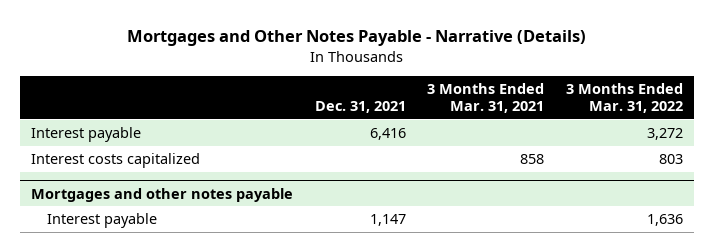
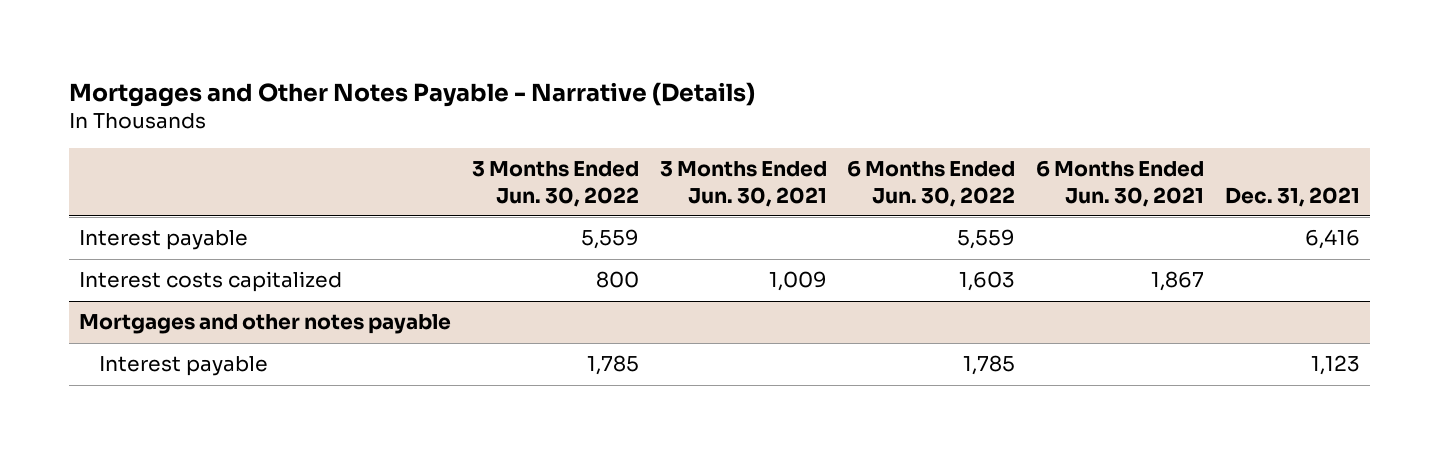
- | Dec. 31, 2021 | 3 Months Ended Mar. 31, 2021 | 3 Months Ended Mar. 31, 2022
+ | 3 Months Ended Jun. 30, 2022 | 3 Months Ended Jun. 30, 2021 | 6 Months Ended Jun. 30, 2022 | 6 Months Ended Jun. 30, 2021 | Dec. 31, 2021
@ Mortgages and other notes payable
- Interest payable | 1,147 | | 1,636
+ Interest payable | 1,785 | | 1,785 | | 1,123

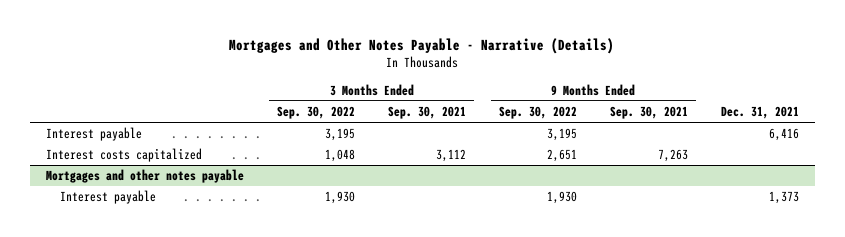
- | 3 Months Ended Jun. 30, 2022 | 3 Months Ended Jun. 30, 2021 | 6 Months Ended Jun. 30, 2022 | 6 Months Ended Jun. 30, 2021 | Dec. 31, 2021
+ | 3 Months Ended Sep. 30, 2022 | 3 Months Ended Sep. 30, 2021 | 9 Months Ended Sep. 30, 2022 | 9 Months Ended Sep. 30, 2021 | Dec. 31, 2021
@ Mortgages and other notes payable
- Interest payable | 1,785 | | 1,785 | | 1,123
+ Interest payable | 1,930 | | 1,930 | | 1,373

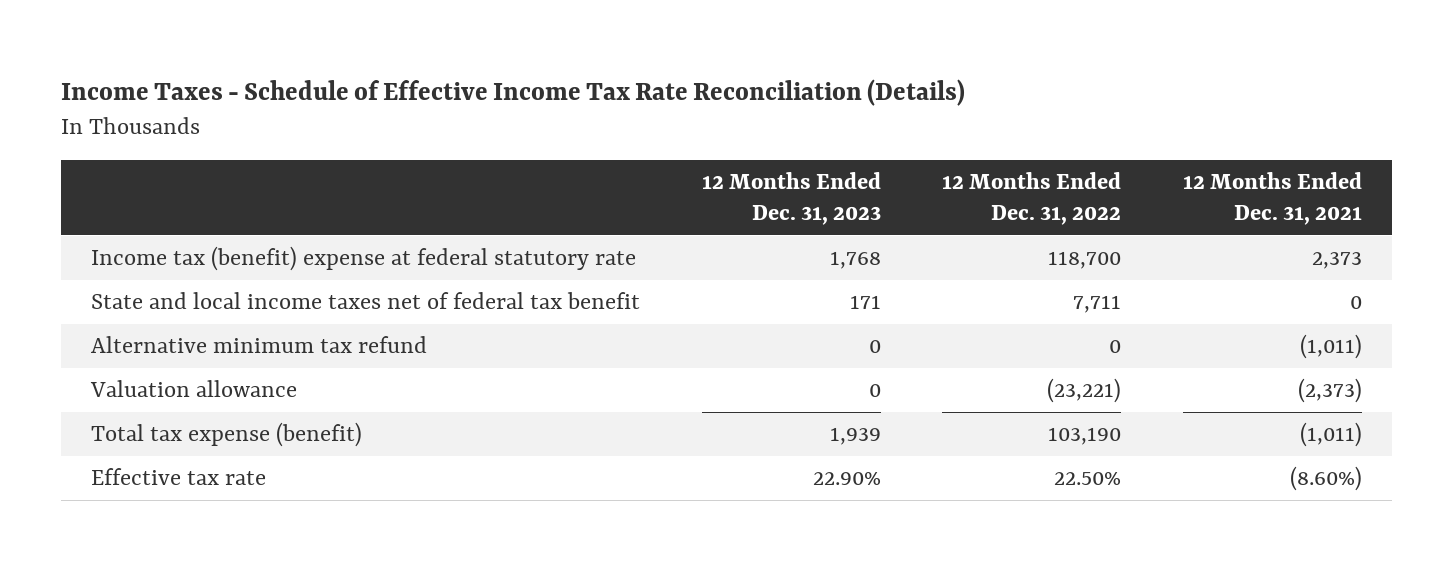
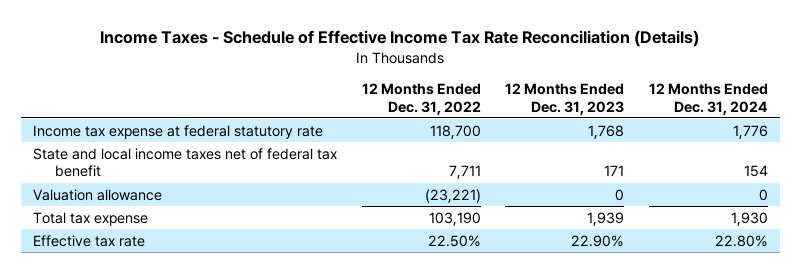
- | 12 Months Ended Dec. 31, 2023 | 12 Months Ended Dec. 31, 2022 | 12 Months Ended Dec. 31, 2021
+ | 12 Months Ended Dec. 31, 2022 | 12 Months Ended Dec. 31, 2023 | 12 Months Ended Dec. 31, 2024
- Income tax (benefit) expense at federal statutory rate | 1,768 | 118,700 | 2,373
+ Income tax expense at federal statutory rate | 118,700 | 1,768 | 1,776
- Alternative minimum tax refund | 0 | 0 | (1,011)
- Total tax expense (benefit) | 1,939 | 103,190 | (1,011)
+ Total tax expense | 103,190 | 1,939 | 1,930

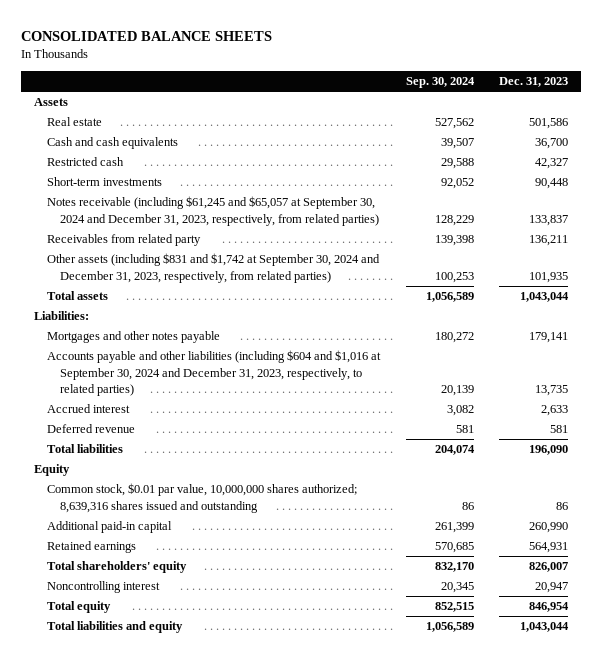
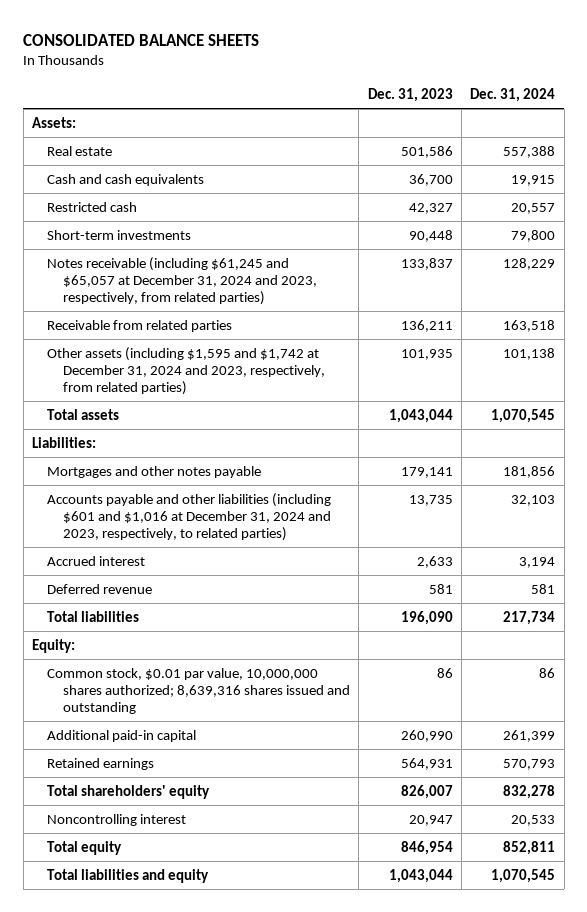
- | Sep. 30, 2024 | Dec. 31, 2023
+ | Dec. 31, 2023 | Dec. 31, 2024
- Assets
+ Assets:
- Notes receivable (including $61,245 and $65,057 at September 30, 2024 and December 31, 2023, respectively, from related parties) | 128,229 | 133,837
- Receivables from related party | 139,398 | 136,211
- Other assets (including $831 and $1,742 at September 30, 2024 and December 31, 2023, respectively, from related parties) | 100,253 | 101,935
+ Notes receivable (including $61,245 and $65,057 at December 31, 2024 and 2023, respectively, from related parties) | 133,837 | 128,229
+ Receivable from related parties | 136,211 | 163,518
+ Other assets (including $1,595 and $1,742 at December 31, 2024 and 2023, respectively, from related parties) | 101,935 | 101,138
- Accounts payable and other liabilities (including $604 and $1,016 at September 30, 2024 and December 31, 2023, respectively, to related parties) | 20,139 | 13,735
+ Accounts payable and other liabilities (including $601 and $1,016 at December 31, 2024 and 2023, respectively, to related parties) | 13,735 | 32,103
- Equity
+ Equity:

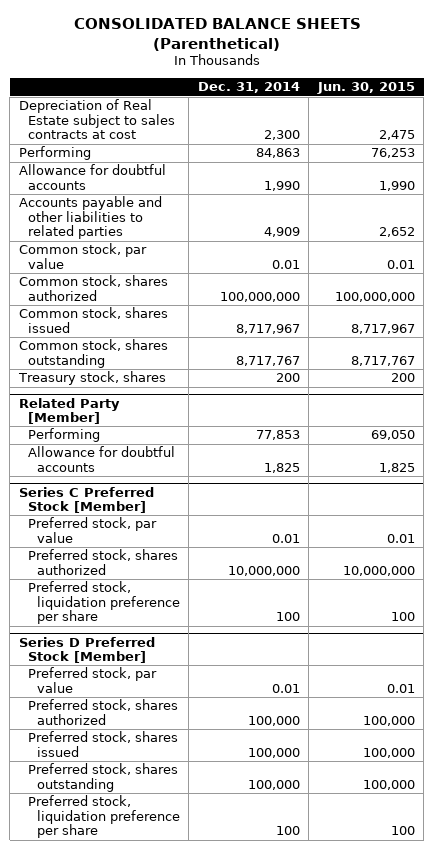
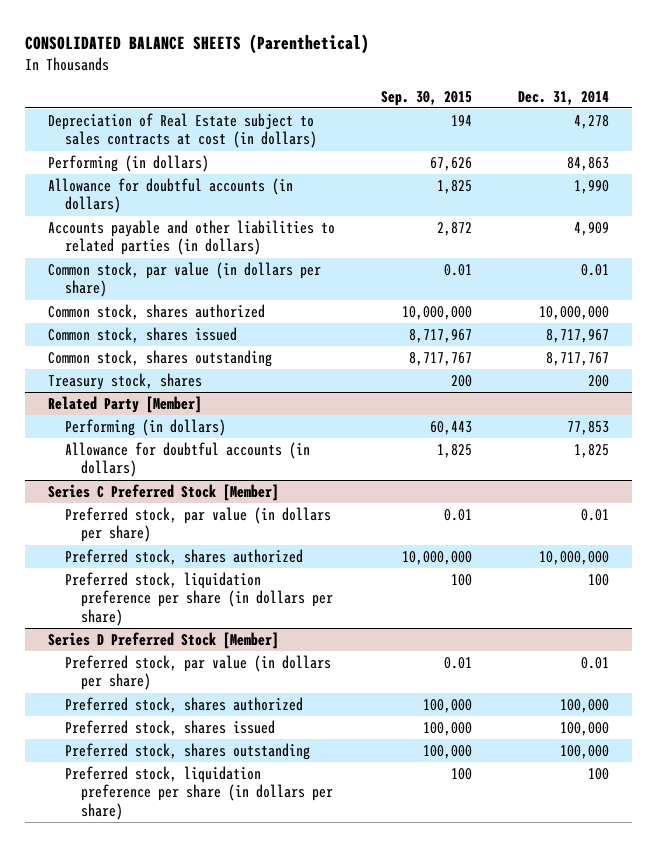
- | Dec. 31, 2014 | Jun. 30, 2015
+ | Sep. 30, 2015 | Dec. 31, 2014
- Depreciation of Real Estate subject to sales contracts at cost | 2,300 | 2,475
- Performing | 84,863 | 76,253
- Allowance for doubtful accounts | 1,990 | 1,990
- Accounts payable and other liabilities to related parties | 4,909 | 2,652
- Common stock, par value | 0.01 | 0.01
- Common stock, shares authorized | 100,000,000 | 100,000,000
+ Depreciation of Real Estate subject to sales contracts at cost (in dollars) | 194 | 4,278
+ Performing (in dollars) | 67,626 | 84,863
+ Allowance for doubtful accounts (in dollars) | 1,825 | 1,990
+ Accounts payable and other liabilities to related parties (in dollars) | 2,872 | 4,909
+ Common stock, par value (in dollars per share) | 0.01 | 0.01
+ Common stock, shares authorized | 10,000,000 | 10,000,000
@ Related Party [Member]
- Performing | 77,853 | 69,050
- Allowance for doubtful accounts | 1,825 | 1,825
+ Performing (in dollars) | 60,443 | 77,853
+ Allowance for doubtful accounts (in dollars) | 1,825 | 1,825
@ Series C Preferred Stock [Member]
- Preferred stock, par value | 0.01 | 0.01
+ Preferred stock, par value (in dollars per share) | 0.01 | 0.01
- Preferred stock, liquidation preference per share | 100 | 100
+ Preferred stock, liquidation preference per share (in dollars per share) | 100 | 100
@ Series D Preferred Stock [Member]
- Preferred stock, par value | 0.01 | 0.01
+ Preferred stock, par value (in dollars per share) | 0.01 | 0.01
- Preferred stock, liquidation preference per share | 100 | 100
+ Preferred stock, liquidation preference per share (in dollars per share) | 100 | 100

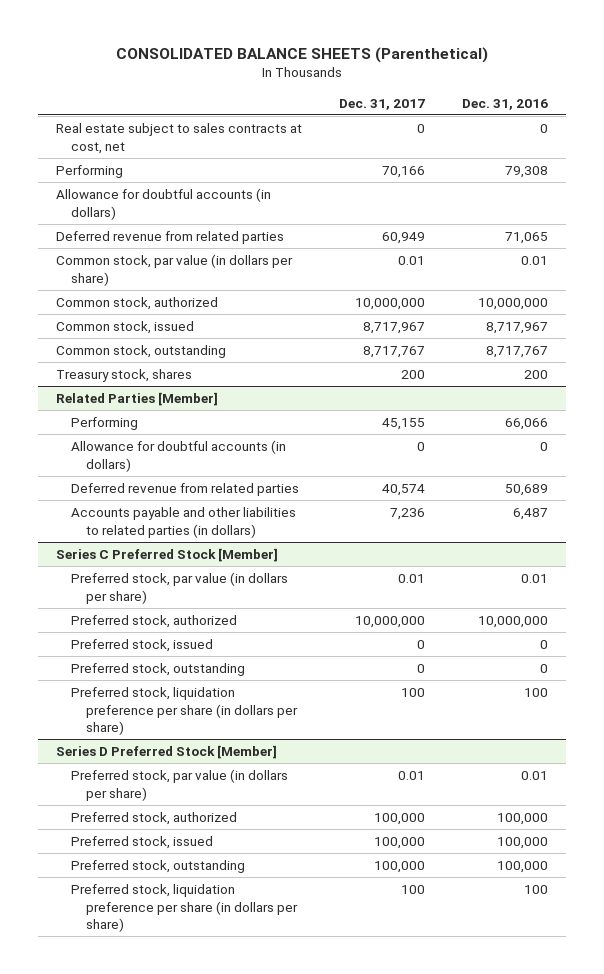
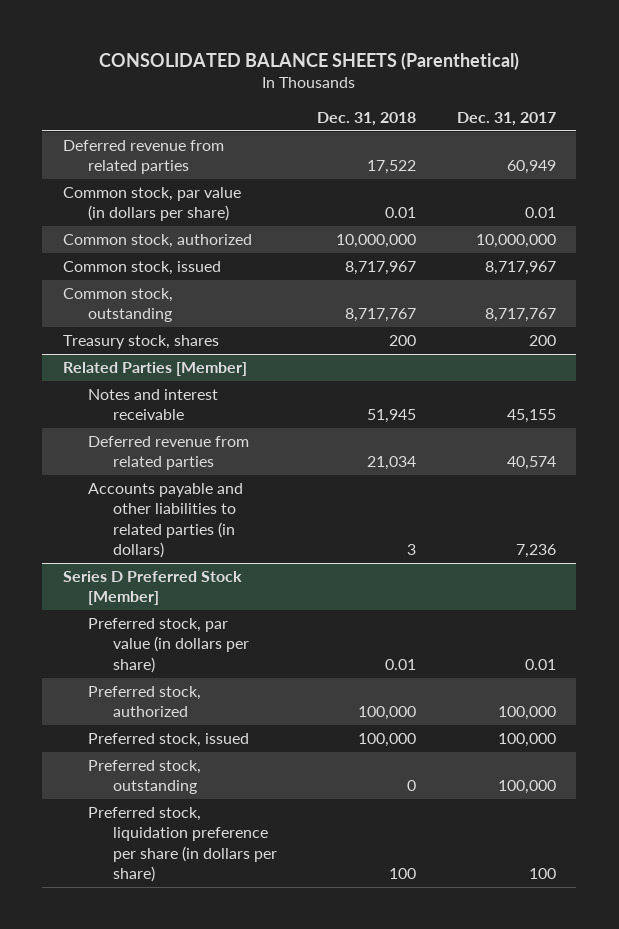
- | Dec. 31, 2017 | Dec. 31, 2016
+ | Dec. 31, 2018 | Dec. 31, 2017
- Real estate subject to sales contracts at cost, net | 0 | 0
- Performing | 70,166 | 79,308
- Allowance for doubtful accounts (in dollars)
@ Related Parties [Member]
- Performing | 45,155 | 66,066
- Allowance for doubtful accounts (in dollars) | 0 | 0
+ Notes and interest receivable | 51,945 | 45,155
- Series C Preferred Stock [Member]
- Preferred stock, par value (in dollars per share) | 0.01 | 0.01
- Preferred stock, authorized | 10,000,000 | 10,000,000
- Preferred stock, issued | 0 | 0
- Preferred stock, outstanding | 0 | 0
- Preferred stock, liquidation preference per share (in dollars per share) | 100 | 100

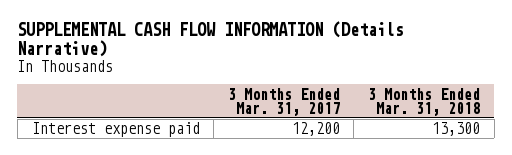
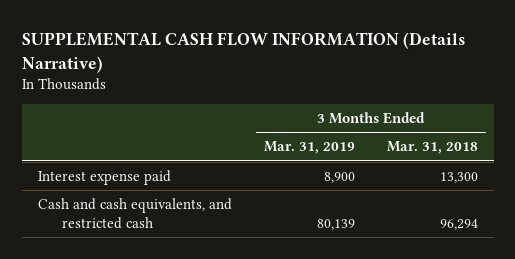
- | 3 Months Ended Mar. 31, 2017 | 3 Months Ended Mar. 31, 2018
+ | 3 Months Ended Mar. 31, 2019 | 3 Months Ended Mar. 31, 2018
+ Cash and cash equivalents, and restricted cash | 80,139 | 96,294

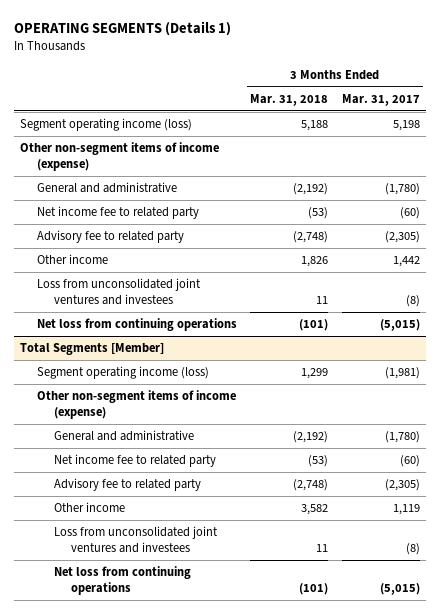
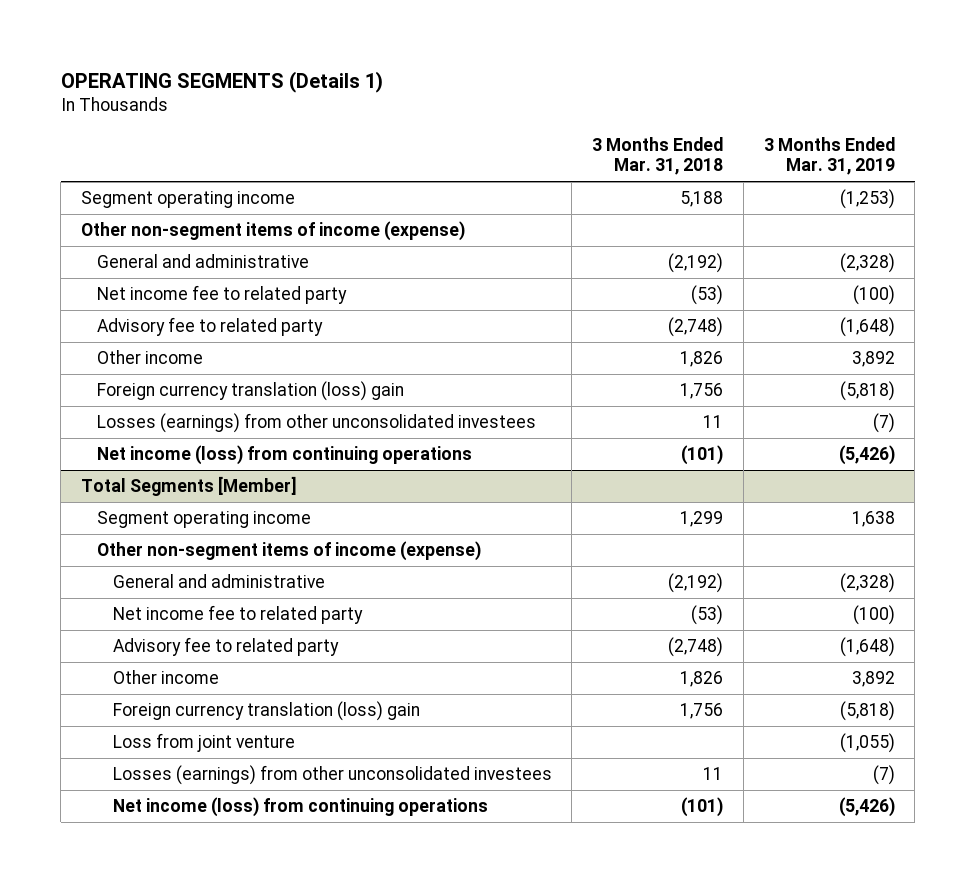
- | 3 Months Ended Mar. 31, 2018 | 3 Months Ended Mar. 31, 2017
+ | 3 Months Ended Mar. 31, 2018 | 3 Months Ended Mar. 31, 2019
- Segment operating income (loss) | 5,188 | 5,198
+ Segment operating income | 5,188 | (1,253)
- Loss from unconsolidated joint ventures and investees | 11 | (8)
- Net loss from continuing operations | (101) | (5,015)
+ Foreign currency translation (loss) gain | 1,756 | (5,818)
+ Losses (earnings) from other unconsolidated investees | 11 | (7)
+ Net income (loss) from continuing operations | (101) | (5,426)
@ Total Segments [Member]
- Segment operating income (loss) | 1,299 | (1,981)
+ Segment operating income | 1,299 | 1,638
- Other income | 3,582 | 1,119
- Loss from unconsolidated joint ventures and investees | 11 | (8)
- Net loss from continuing operations | (101) | (5,015)
+ Other income | 1,826 | 3,892
+ Foreign currency translation (loss) gain | 1,756 | (5,818)
+ Loss from joint venture | | (1,055)
+ Losses (earnings) from other unconsolidated investees | 11 | (7)
+ Net income (loss) from continuing operations | (101) | (5,426)

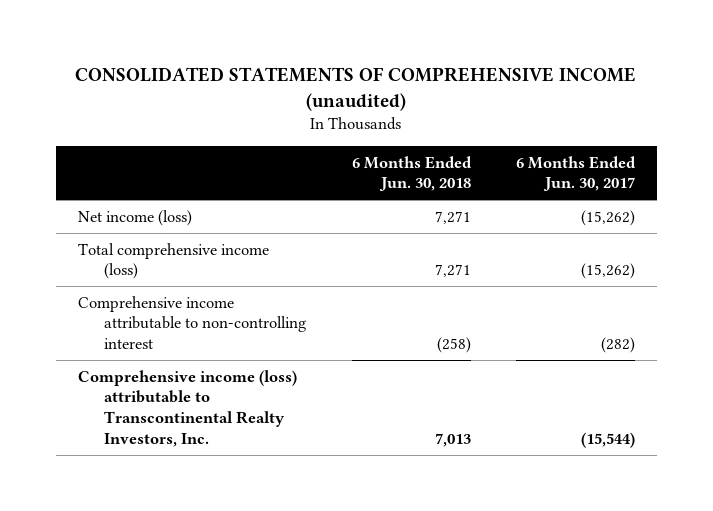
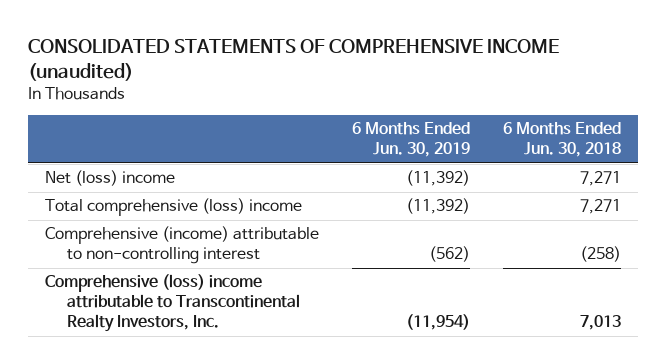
- | 6 Months Ended Jun. 30, 2018 | 6 Months Ended Jun. 30, 2017
+ | 6 Months Ended Jun. 30, 2019 | 6 Months Ended Jun. 30, 2018
- Net income (loss) | 7,271 | (15,262)
- Total comprehensive income (loss) | 7,271 | (15,262)
- Comprehensive income attributable to non-controlling interest | (258) | (282)
- Comprehensive income (loss) attributable to Transcontinental Realty Investors, Inc. | 7,013 | (15,544)
+ Net (loss) income | (11,392) | 7,271
+ Total comprehensive (loss) income | (11,392) | 7,271
+ Comprehensive (income) attributable to non-controlling interest | (562) | (258)
+ Comprehensive (loss) income attributable to Transcontinental Realty Investors, Inc. | (11,954) | 7,013

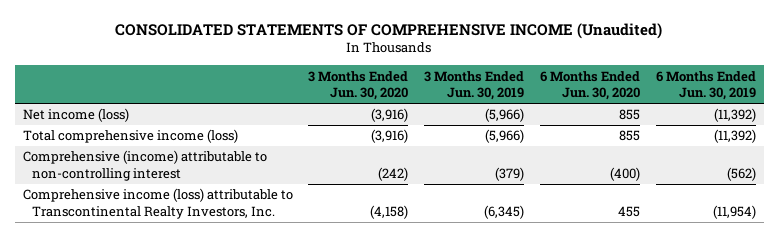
- CONSOLIDATED STATEMENTS OF COMPREHENSIVE INCOME (unaudited)
+ CONSOLIDATED STATEMENTS OF COMPREHENSIVE INCOME (Unaudited)
- | 6 Months Ended Jun. 30, 2019 | 6 Months Ended Jun. 30, 2018
+ | 3 Months Ended Jun. 30, 2020 | 3 Months Ended Jun. 30, 2019 | 6 Months Ended Jun. 30, 2020 | 6 Months Ended Jun. 30, 2019
- Net (loss) income | (11,392) | 7,271
- Total comprehensive (loss) income | (11,392) | 7,271
+ Net income (loss) | (3,916) | (5,966) | 855 | (11,392)
+ Total comprehensive income (loss) | (3,916) | (5,966) | 855 | (11,392)
- Comprehensive (loss) income attributable to Transcontinental Realty Investors, Inc. | (11,954) | 7,013
+ Comprehensive income (loss) attributable to Transcontinental Realty Investors, Inc. | (4,158) | (6,345) | 455 | (11,954)

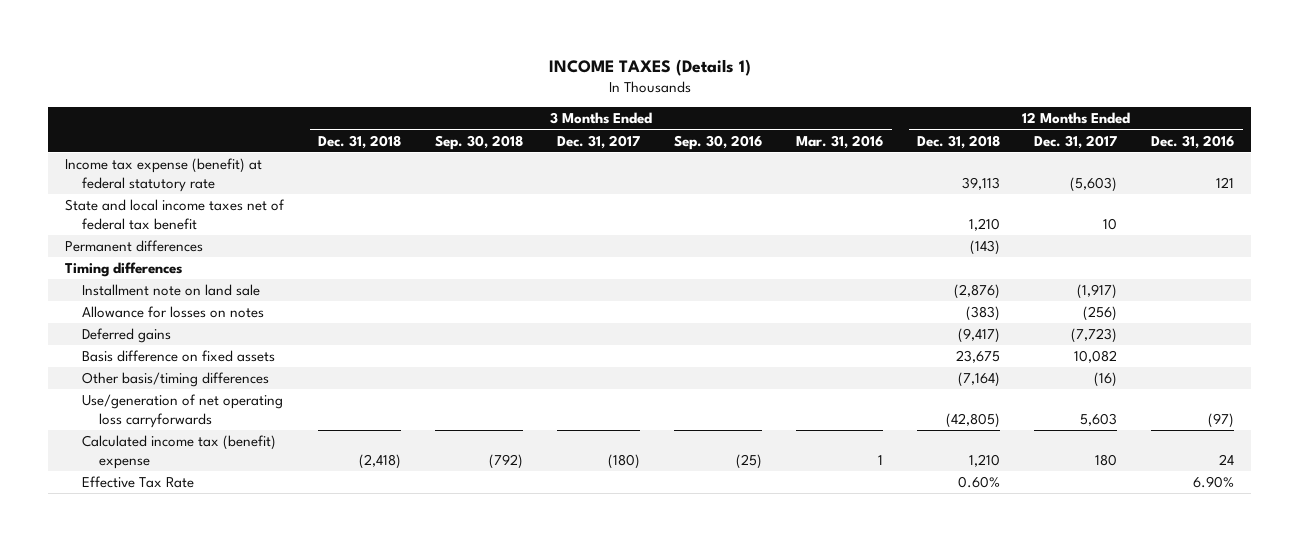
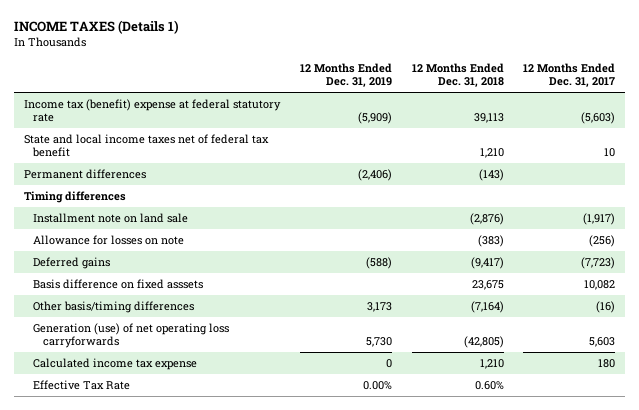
- | 3 Months Ended Dec. 31, 2018 | 3 Months Ended Sep. 30, 2018 | 3 Months Ended Dec. 31, 2017 | 3 Months Ended Sep. 30, 2016 | 3 Months Ended Mar. 31, 2016 | 12 Months Ended Dec. 31, 2018 | 12 Months Ended Dec. 31, 2017 | 12 Months Ended Dec. 31, 2016
+ | 12 Months Ended Dec. 31, 2019 | 12 Months Ended Dec. 31, 2018 | 12 Months Ended Dec. 31, 2017
- Income tax expense (benefit) at federal statutory rate | | | | | | 39,113 | (5,603) | 121
+ Income tax (benefit) expense at federal statutory rate | (5,909) | 39,113 | (5,603)
- Allowance for losses on notes | | | | | | (383) | (256) |
+ Allowance for losses on note | | (383) | (256)
- Basis difference on fixed assets | | | | | | 23,675 | 10,082 |
+ Basis difference on fixed asssets | | 23,675 | 10,082
- Use/generation of net operating loss carryforwards | | | | | | (42,805) | 5,603 | (97)
- Calculated income tax (benefit) expense | (2,418) | (792) | (180) | (25) | 1 | 1,210 | 180 | 24
+ Generation (use) of net operating loss carryforwards | 5,730 | (42,805) | 5,603
+ Calculated income tax expense | 0 | 1,210 | 180

